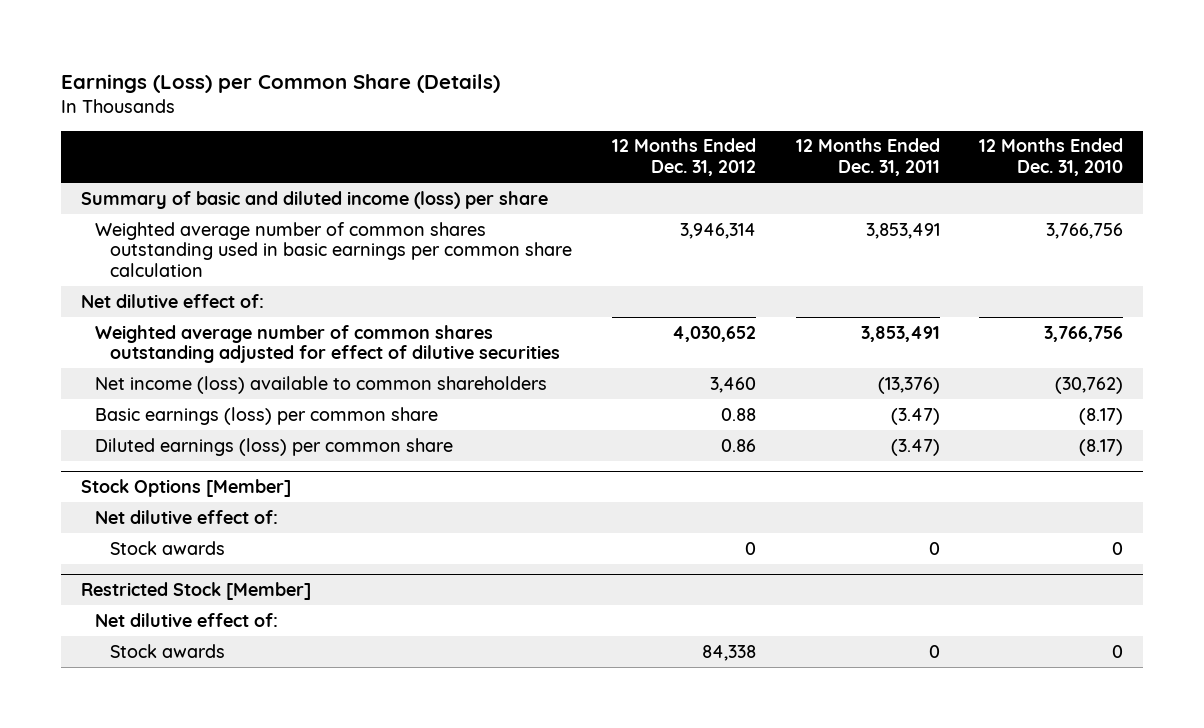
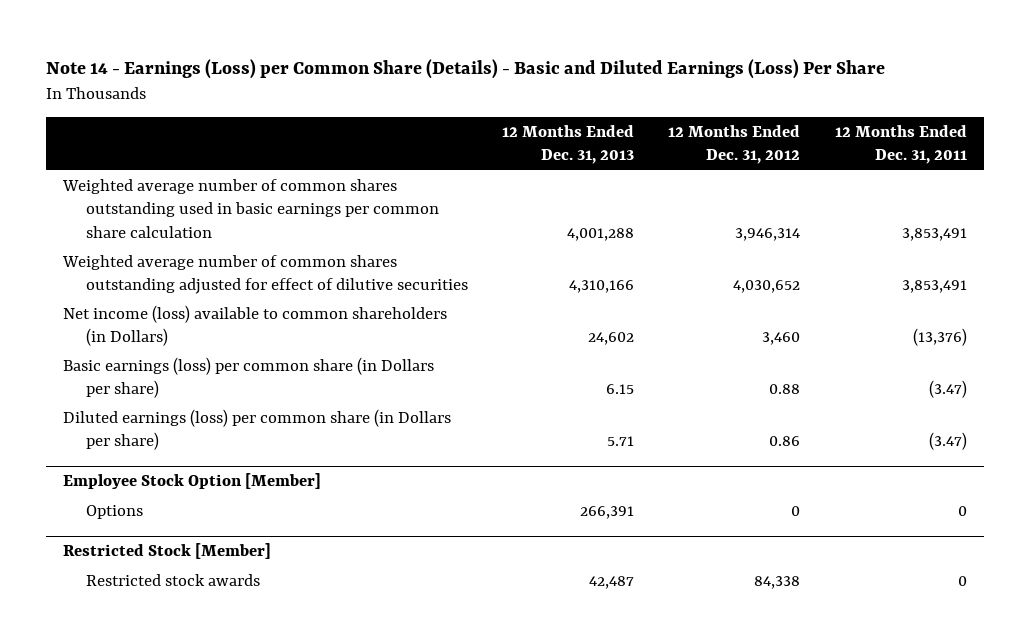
- Earnings (Loss) per Common Share (Details)
+ Note 14 - Earnings (Loss) per Common Share (Details) - Basic and Diluted Earnings (Loss) Per Share
- | 12 Months Ended Dec. 31, 2012 | 12 Months Ended Dec. 31, 2011 | 12 Months Ended Dec. 31, 2010
+ | 12 Months Ended Dec. 31, 2013 | 12 Months Ended Dec. 31, 2012 | 12 Months Ended Dec. 31, 2011
- Summary of basic and diluted income (loss) per share
- Net dilutive effect of:
- Net income (loss) available to common shareholders | 3,460 | (13,376) | (30,762)
- Basic earnings (loss) per common share | 0.88 | (3.47) | (8.17)
- Diluted earnings (loss) per common share | 0.86 | (3.47) | (8.17)
- Stock Options [Member]
- Net dilutive effect of:
- Stock awards | 0 | 0 | 0
+ Net income (loss) available to common shareholders (in Dollars) | 24,602 | 3,460 | (13,376)
+ Basic earnings (loss) per common share (in Dollars per share) | 6.15 | 0.88 | (3.47)
+ Diluted earnings (loss) per common share (in Dollars per share) | 5.71 | 0.86 | (3.47)
+ Employee Stock Option [Member]
+ Options | 266,391 | 0 | 0
@ Restricted Stock [Member]
- Net dilutive effect of:
- Stock awards | 84,338 | 0 | 0
+ Restricted stock awards | 42,487 | 84,338 | 0

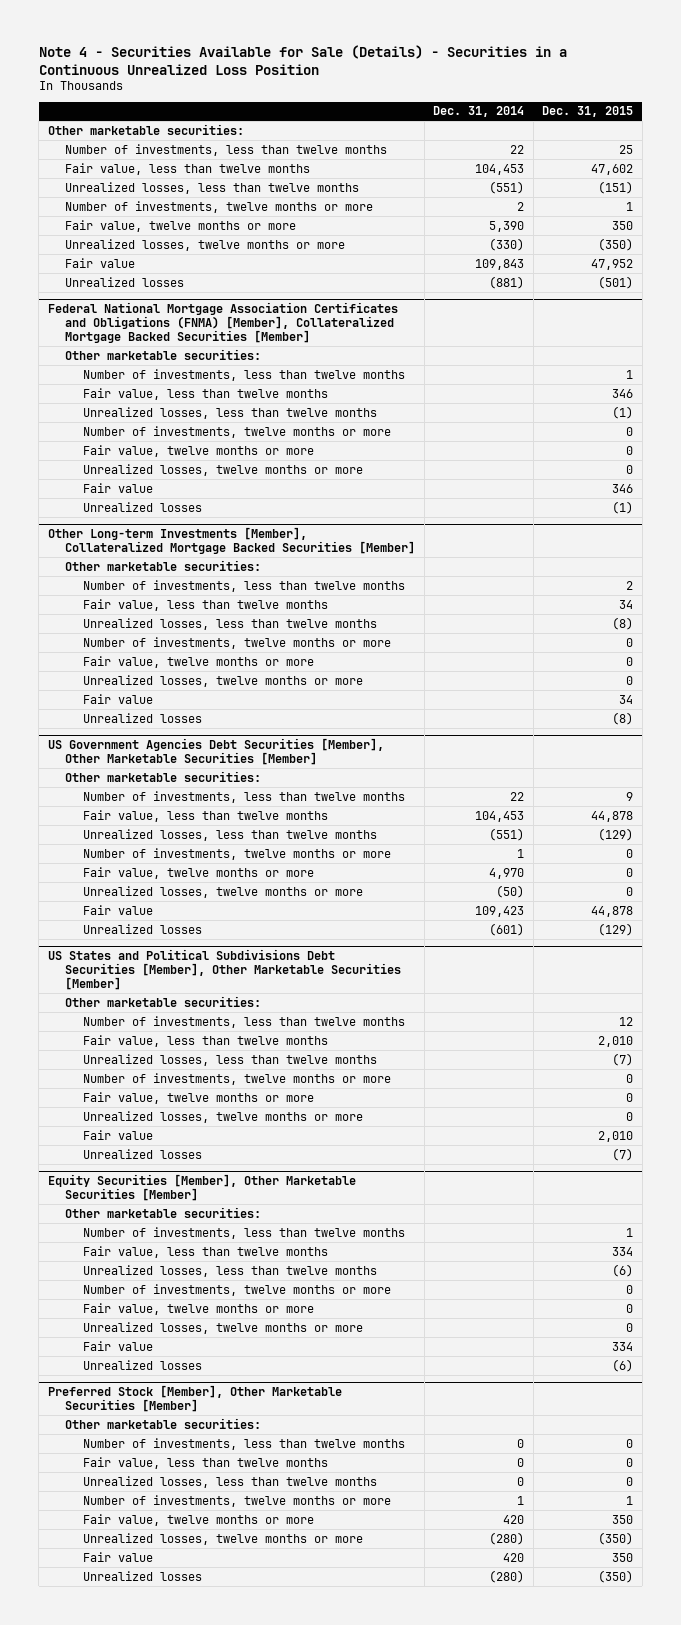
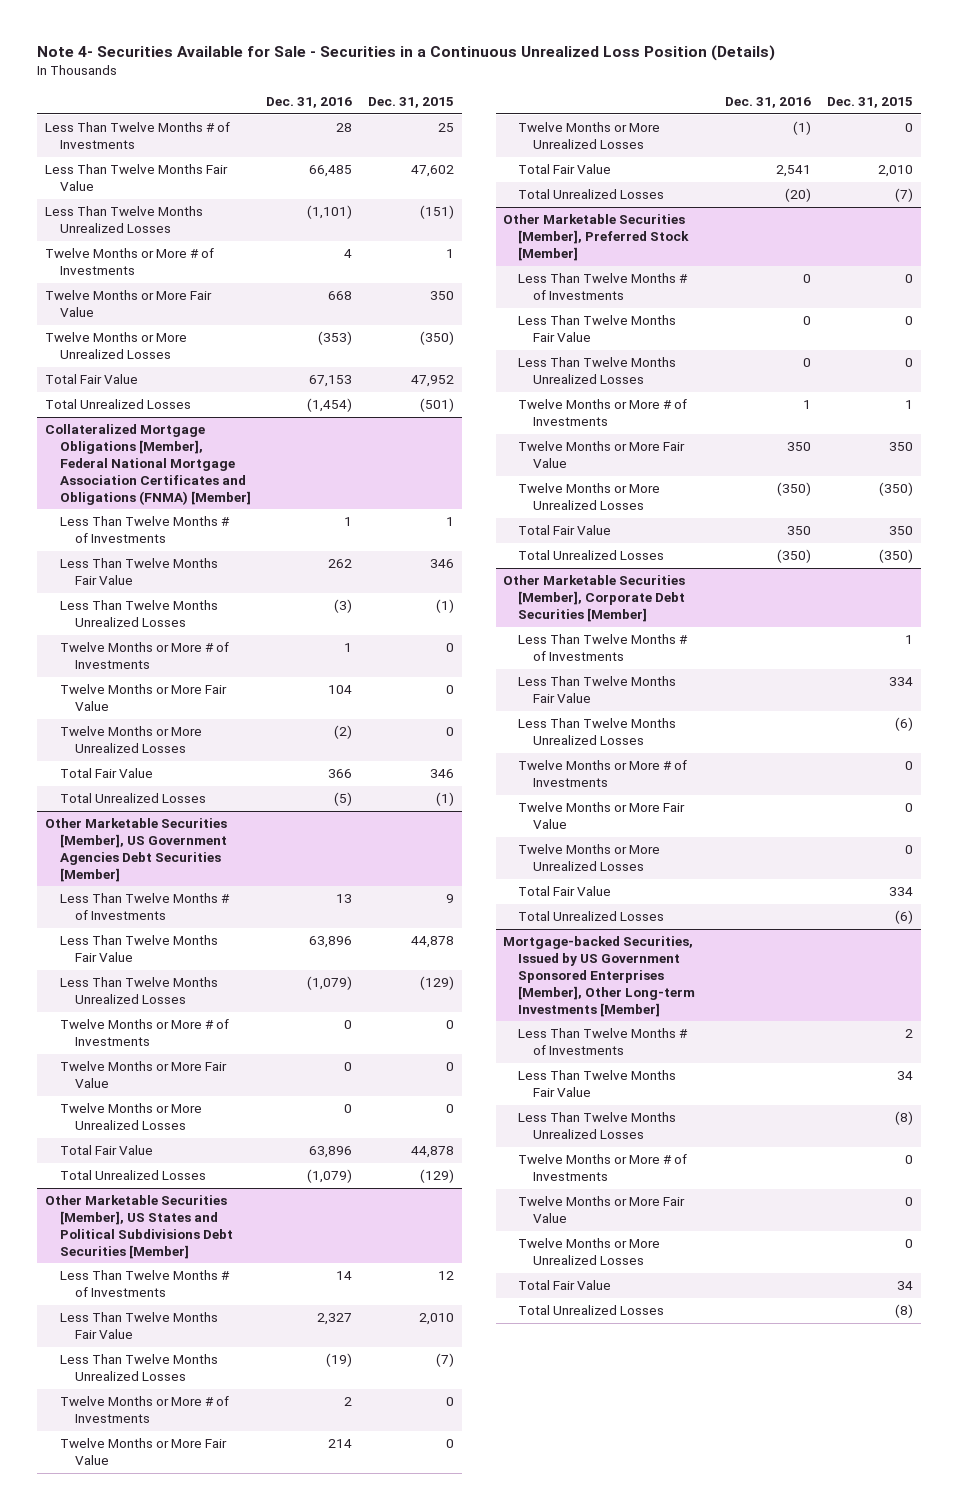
- Note 4 - Securities Available for Sale (Details) - Securities in a Continuous Unrealized Loss Position
+ Note 4- Securities Available for Sale - Securities in a Continuous Unrealized Loss Position (Details)
- | Dec. 31, 2014 | Dec. 31, 2015
+ | Dec. 31, 2016 | Dec. 31, 2015
- Other marketable securities:
- Number of investments, less than twelve months | 22 | 25
- Fair value, less than twelve months | 104,453 | 47,602
- Unrealized losses, less than twelve months | (551) | (151)
- Number of investments, twelve months or more | 2 | 1
- Fair value, twelve months or more | 5,390 | 350
- Unrealized losses, twelve months or more | (330) | (350)
- Fair value | 109,843 | 47,952
- Unrealized losses | (881) | (501)
- Federal National Mortgage Association Certificates and Obligations (FNMA) [Member], Collateralized Mortgage Backed Securities [Member]
- Other marketable securities:
- Number of investments, less than twelve months | | 1
- Fair value, less than twelve months | | 346
- Unrealized losses, less than twelve months | | (1)
- Number of investments, twelve months or more | | 0
- Fair value, twelve months or more | | 0
- Unrealized losses, twelve months or more | | 0
- Fair value | | 346
- Unrealized losses | | (1)
- Other Long-term Investments [Member], Collateralized Mortgage Backed Securities [Member]
- Other marketable securities:
- Number of investments, less than twelve months | | 2
- Fair value, less than twelve months | | 34
- Unrealized losses, less than twelve months | | (8)
- Number of investments, twelve months or more | | 0
- Fair value, twelve months or more | | 0
- Unrealized losses, twelve months or more | | 0
- Fair value | | 34
- Unrealized losses | | (8)
- US Government Agencies Debt Securities [Member], Other Marketable Securities [Member]
- Other marketable securities:
- Number of investments, less than twelve months | 22 | 9
- Fair value, less than twelve months | 104,453 | 44,878
- Unrealized losses, less than twelve months | (551) | (129)
- Number of investments, twelve months or more | 1 | 0
- Fair value, twelve months or more | 4,970 | 0
- Unrealized losses, twelve months or more | (50) | 0
- Fair value | 109,423 | 44,878
- Unrealized losses | (601) | (129)
- US States and Political Subdivisions Debt Securities [Member], Other Marketable Securities [Member]
- Other marketable securities:
- Number of investments, less than twelve months | | 12
- Fair value, less than twelve months | | 2,010
- Unrealized losses, less than twelve months | | (7)
- Number of investments, twelve months or more | | 0
- Fair value, twelve months or more | | 0
- Unrealized losses, twelve months or more | | 0
- Fair value | | 2,010
- Unrealized losses | | (7)
- Equity Securities [Member], Other Marketable Securities [Member]
- Other marketable securities:
- Number of investments, less than twelve months | | 1
- Fair value, less than twelve months | | 334
- Unrealized losses, less than twelve months | | (6)
- Number of investments, twelve months or more | | 0
- Fair value, twelve months or more | | 0
- Unrealized losses, twelve months or more | | 0
- Fair value | | 334
- Unrealized losses | | (6)
- Preferred Stock [Member], Other Marketable Securities [Member]
- Other marketable securities:
- Number of investments, less than twelve months | 0 | 0
- Fair value, less than twelve months | 0 | 0
- Unrealized losses, less than twelve months | 0 | 0
- Number of investments, twelve months or more | 1 | 1
- Fair value, twelve months or more | 420 | 350
- Unrealized losses, twelve months or more | (280) | (350)
- Fair value | 420 | 350
- Unrealized losses | (280) | (350)
+ Less Than Twelve Months # of Investments | 28 | 25
+ Less Than Twelve Months Fair Value | 66,485 | 47,602
+ Less Than Twelve Months Unrealized Losses | (1,101) | (151)
+ Twelve Months or More # of Investments | 4 | 1
+ Twelve Months or More Fair Value | 668 | 350
+ Twelve Months or More Unrealized Losses | (353) | (350)
+ Total Fair Value | 67,153 | 47,952
+ Total Unrealized Losses | (1,454) | (501)
+ Collateralized Mortgage Obligations [Member], Federal National Mortgage Association Certificates and Obligations (FNMA) [Member]
+ Less Than Twelve Months # of Investments | 1 | 1
+ Less Than Twelve Months Fair Value | 262 | 346
+ Less Than Twelve Months Unrealized Losses | (3) | (1)
+ Twelve Months or More # of Investments | 1 | 0
+ Twelve Months or More Fair Value | 104 | 0
+ Twelve Months or More Unrealized Losses | (2) | 0
+ Total Fair Value | 366 | 346
+ Total Unrealized Losses | (5) | (1)
+ Other Marketable Securities [Member], US Government Agencies Debt Securities [Member]
+ Less Than Twelve Months # of Investments | 13 | 9
+ Less Than Twelve Months Fair Value | 63,896 | 44,878
+ Less Than Twelve Months Unrealized Losses | (1,079) | (129)
+ Twelve Months or More # of Investments | 0 | 0
+ Twelve Months or More Fair Value | 0 | 0
+ Twelve Months or More Unrealized Losses | 0 | 0
+ Total Fair Value | 63,896 | 44,878
+ Total Unrealized Losses | (1,079) | (129)
+ Other Marketable Securities [Member], US States and Political Subdivisions Debt Securities [Member]
+ Less Than Twelve Months # of Investments | 14 | 12
+ Less Than Twelve Months Fair Value | 2,327 | 2,010
+ Less Than Twelve Months Unrealized Losses | (19) | (7)
+ Twelve Months or More # of Investments | 2 | 0
+ Twelve Months or More Fair Value | 214 | 0
+ Twelve Months or More Unrealized Losses | (1) | 0
+ Total Fair Value | 2,541 | 2,010
+ Total Unrealized Losses | (20) | (7)
+ Other Marketable Securities [Member], Preferred Stock [Member]
+ Less Than Twelve Months # of Investments | 0 | 0
+ Less Than Twelve Months Fair Value | 0 | 0
+ Less Than Twelve Months Unrealized Losses | 0 | 0
+ Twelve Months or More # of Investments | 1 | 1
+ Twelve Months or More Fair Value | 350 | 350
+ Twelve Months or More Unrealized Losses | (350) | (350)
+ Total Fair Value | 350 | 350
+ Total Unrealized Losses | (350) | (350)
+ Other Marketable Securities [Member], Corporate Debt Securities [Member]
+ Less Than Twelve Months # of Investments | | 1
+ Less Than Twelve Months Fair Value | | 334
+ Less Than Twelve Months Unrealized Losses | | (6)
+ Twelve Months or More # of Investments | | 0
+ Twelve Months or More Fair Value | | 0
+ Twelve Months or More Unrealized Losses | | 0
+ Total Fair Value | | 334
+ Total Unrealized Losses | | (6)
+ Mortgage-backed Securities, Issued by US Government Sponsored Enterprises [Member], Other Long-term Investments [Member]
+ Less Than Twelve Months # of Investments | | 2
+ Less Than Twelve Months Fair Value | | 34
+ Less Than Twelve Months Unrealized Losses | | (8)
+ Twelve Months or More # of Investments | | 0
+ Twelve Months or More Fair Value | | 0
+ Twelve Months or More Unrealized Losses | | 0
+ Total Fair Value | | 34
+ Total Unrealized Losses | | (8)

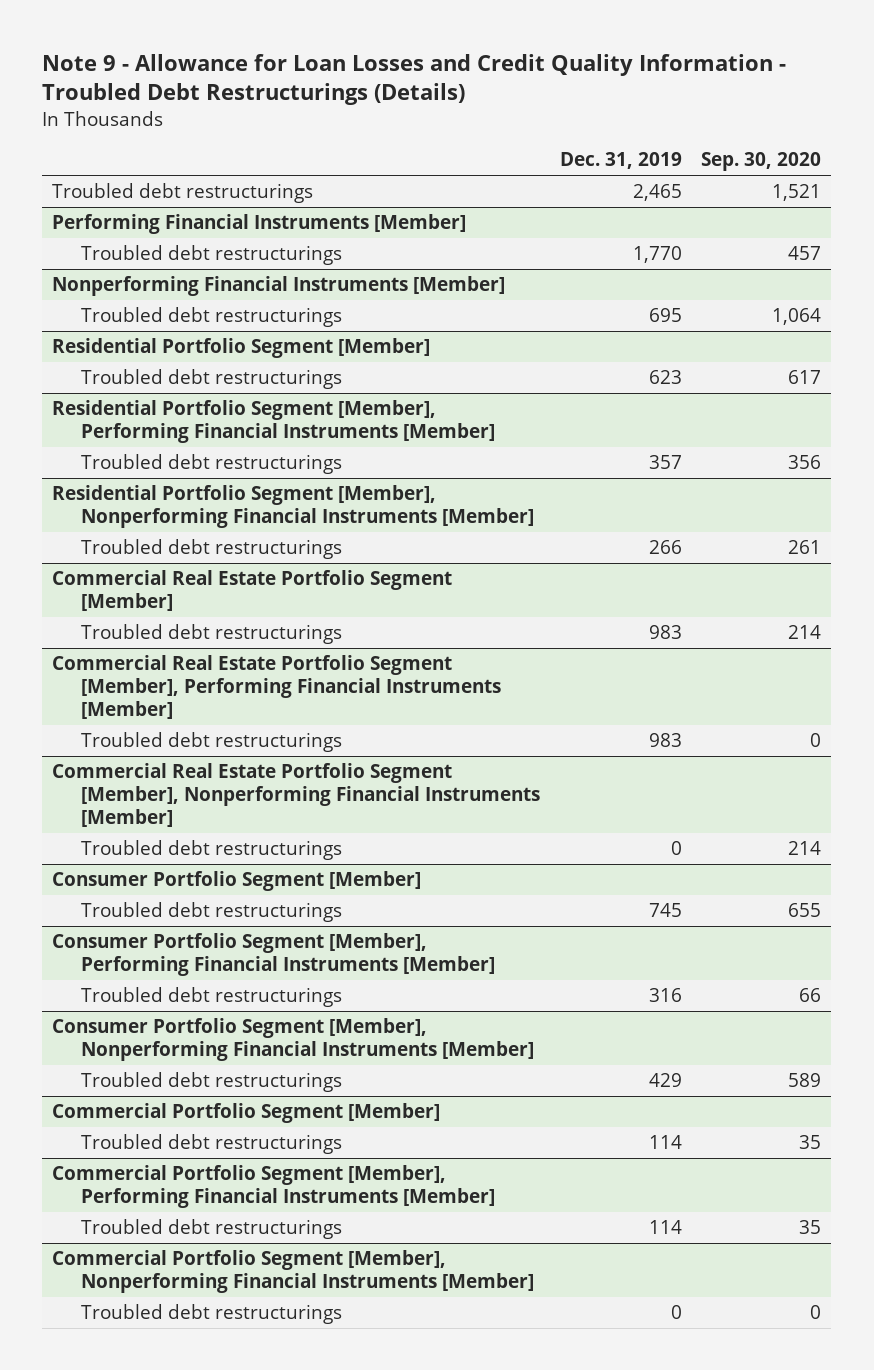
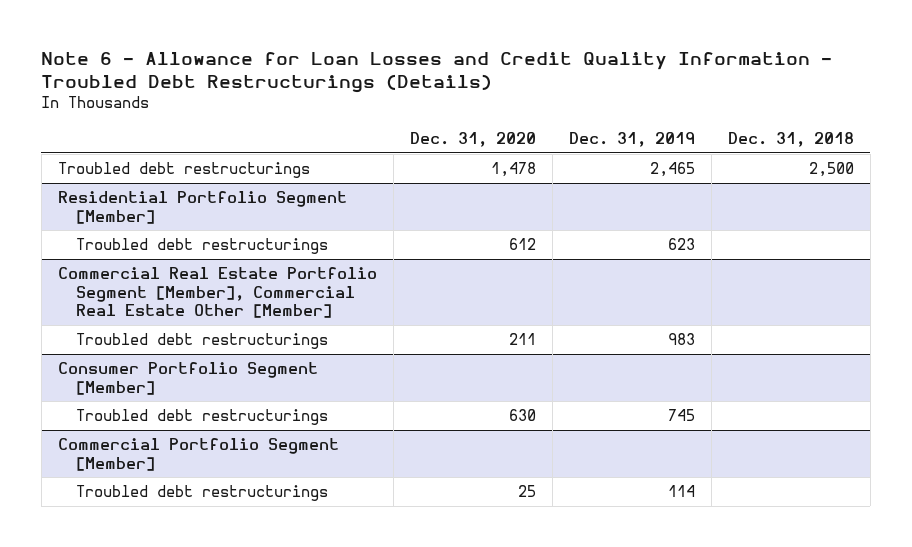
- Note 9 - Allowance for Loan Losses and Credit Quality Information - Troubled Debt Restructurings (Details)
+ Note 6 - Allowance for Loan Losses and Credit Quality Information - Troubled Debt Restructurings (Details)
- | Dec. 31, 2019 | Sep. 30, 2020
+ | Dec. 31, 2020 | Dec. 31, 2019 | Dec. 31, 2018
- Performing Financial Instruments [Member]
- Troubled debt restructurings | 1,770 | 457
- Nonperforming Financial Instruments [Member]
- Troubled debt restructurings | 695 | 1,064
- Residential Portfolio Segment [Member], Performing Financial Instruments [Member]
- Troubled debt restructurings | 357 | 356
- Residential Portfolio Segment [Member], Nonperforming Financial Instruments [Member]
- Troubled debt restructurings | 266 | 261
- Commercial Real Estate Portfolio Segment [Member]
- Troubled debt restructurings | 983 | 214
- Commercial Real Estate Portfolio Segment [Member], Performing Financial Instruments [Member]
+ Commercial Real Estate Portfolio Segment [Member], Commercial Real Estate Other [Member]
- Commercial Real Estate Portfolio Segment [Member], Nonperforming Financial Instruments [Member]
- Troubled debt restructurings | 0 | 214
- Consumer Portfolio Segment [Member], Performing Financial Instruments [Member]
- Troubled debt restructurings | 316 | 66
- Consumer Portfolio Segment [Member], Nonperforming Financial Instruments [Member]
- Troubled debt restructurings | 429 | 589
- Commercial Portfolio Segment [Member], Performing Financial Instruments [Member]
- Troubled debt restructurings | 114 | 35
- Commercial Portfolio Segment [Member], Nonperforming Financial Instruments [Member]
- Troubled debt restructurings | 0 | 0

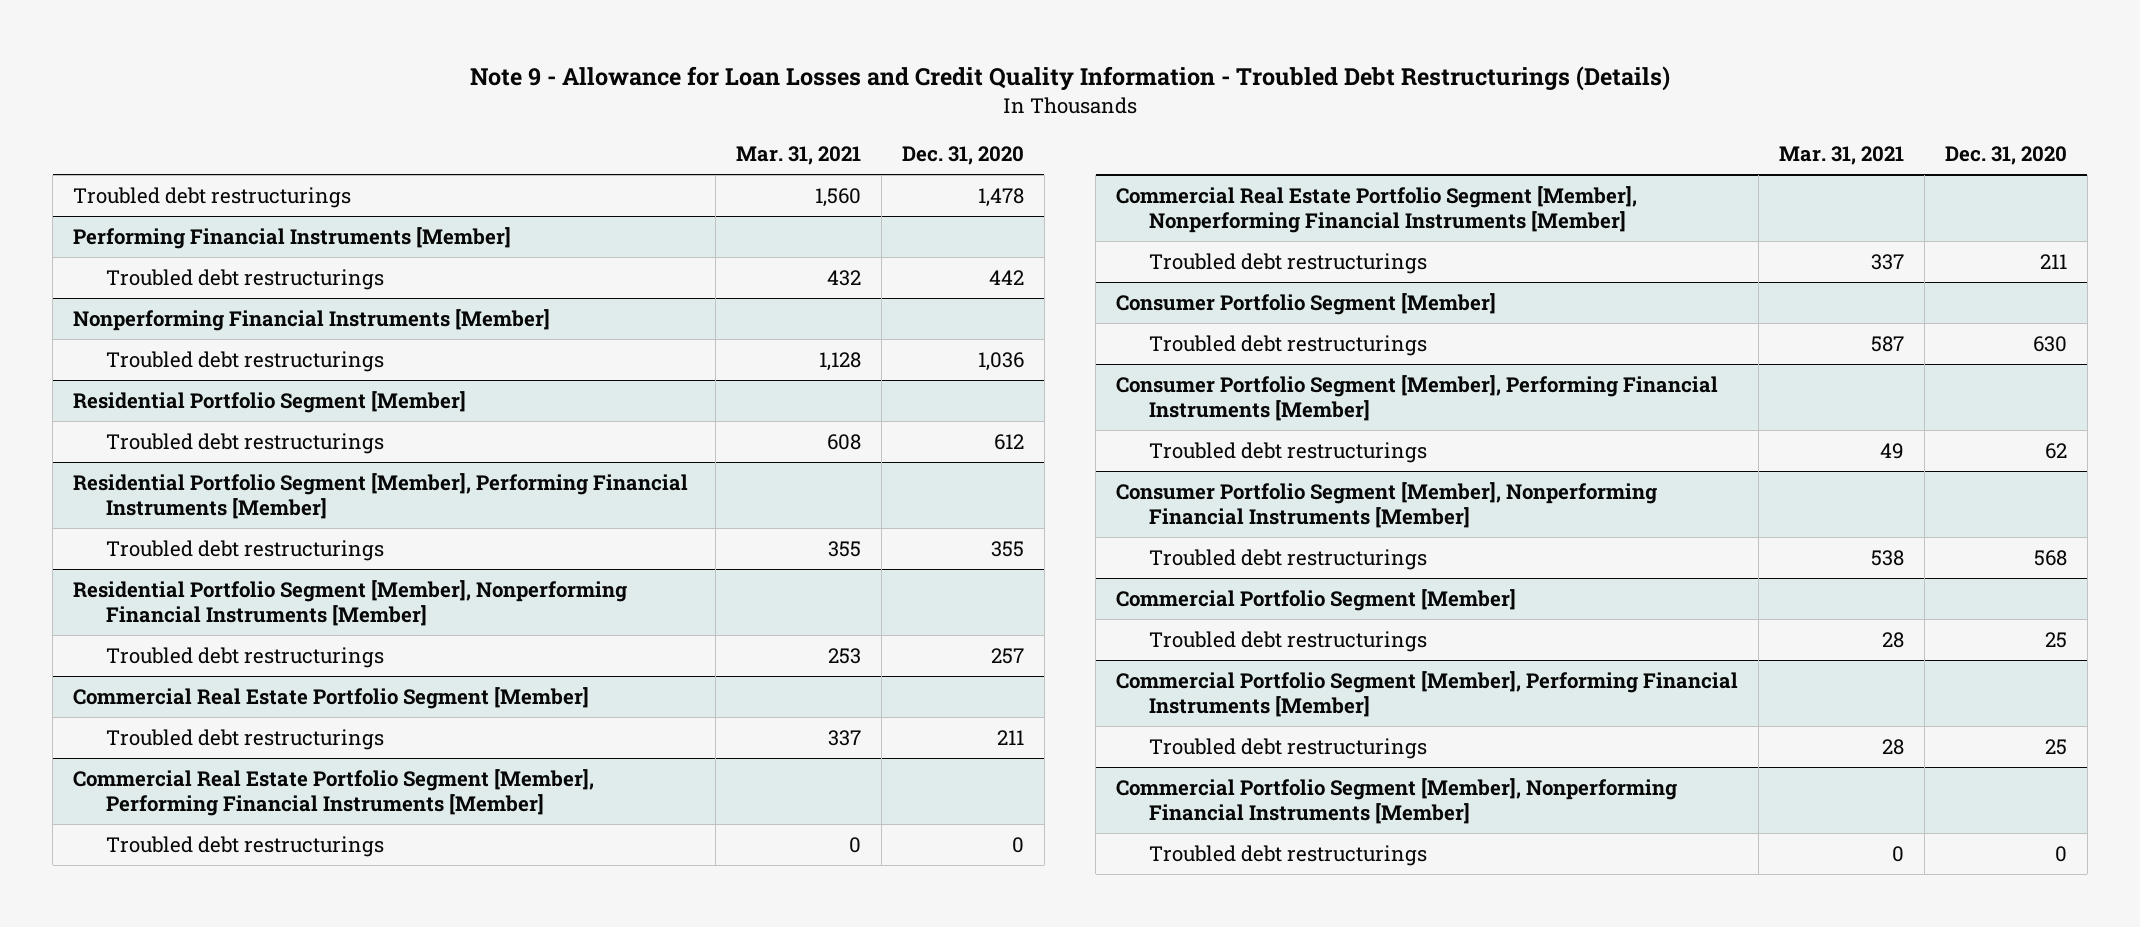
- Note 6 - Allowance for Loan Losses and Credit Quality Information - Troubled Debt Restructurings (Details)
+ Note 9 - Allowance for Loan Losses and Credit Quality Information - Troubled Debt Restructurings (Details)
- | Dec. 31, 2020 | Dec. 31, 2019 | Dec. 31, 2018
+ | Mar. 31, 2021 | Dec. 31, 2020
+ Performing Financial Instruments [Member]
+ Troubled debt restructurings | 432 | 442
+ Nonperforming Financial Instruments [Member]
+ Troubled debt restructurings | 1,128 | 1,036
- Commercial Real Estate Portfolio Segment [Member], Commercial Real Estate Other [Member]
+ Residential Portfolio Segment [Member], Performing Financial Instruments [Member]
+ Troubled debt restructurings | 355 | 355
+ Residential Portfolio Segment [Member], Nonperforming Financial Instruments [Member]
+ Troubled debt restructurings | 253 | 257
+ Commercial Real Estate Portfolio Segment [Member]
+ Commercial Real Estate Portfolio Segment [Member], Performing Financial Instruments [Member]
+ Troubled debt restructurings | 0 | 0
+ Commercial Real Estate Portfolio Segment [Member], Nonperforming Financial Instruments [Member]
+ Troubled debt restructurings | 337 | 211
+ Consumer Portfolio Segment [Member], Performing Financial Instruments [Member]
+ Troubled debt restructurings | 49 | 62
+ Consumer Portfolio Segment [Member], Nonperforming Financial Instruments [Member]
+ Troubled debt restructurings | 538 | 568
+ Commercial Portfolio Segment [Member], Performing Financial Instruments [Member]
+ Troubled debt restructurings | 28 | 25
+ Commercial Portfolio Segment [Member], Nonperforming Financial Instruments [Member]
+ Troubled debt restructurings | 0 | 0

